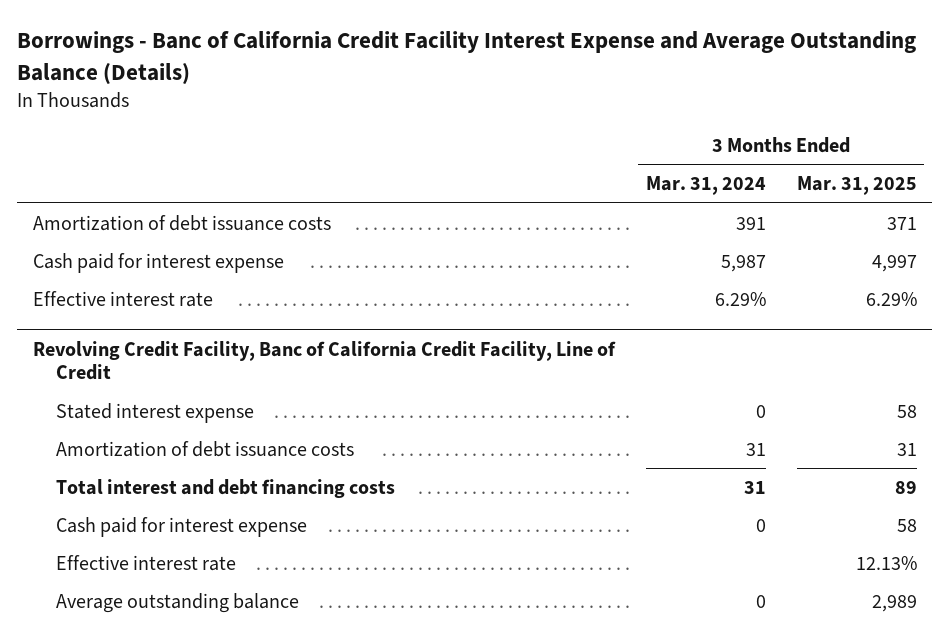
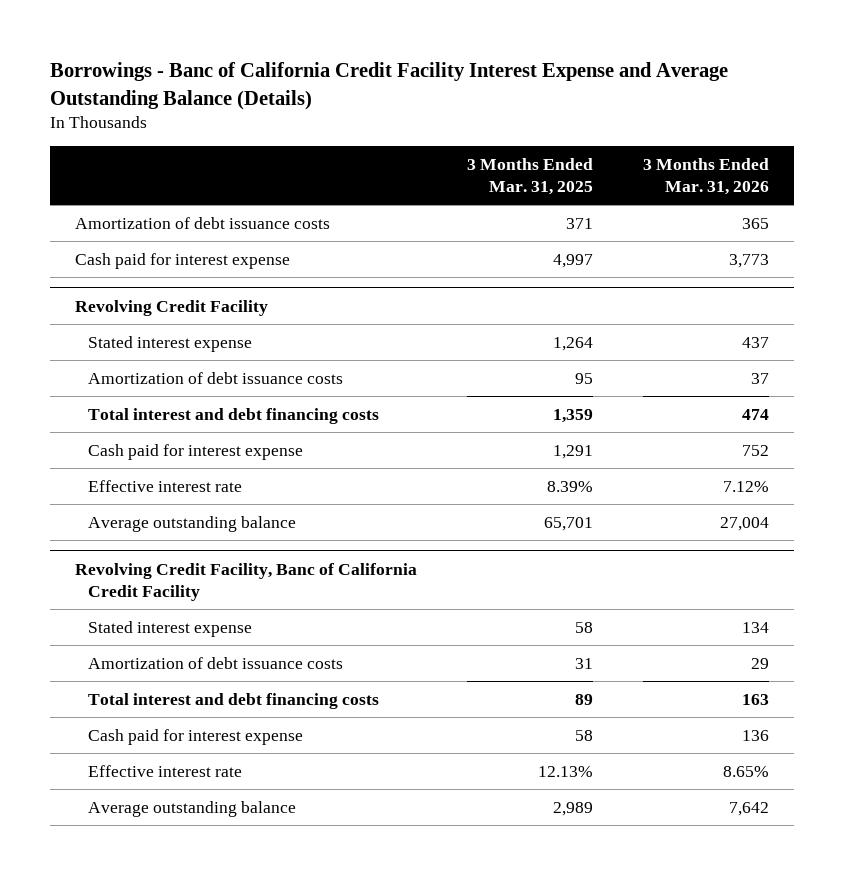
- | 3 Months Ended Mar. 31, 2024 | 3 Months Ended Mar. 31, 2025
+ | 3 Months Ended Mar. 31, 2025 | 3 Months Ended Mar. 31, 2026
- Effective interest rate | 6.29% | 6.29%
- Revolving Credit Facility, Banc of California Credit Facility, Line of Credit
+ Revolving Credit Facility
+ Stated interest expense | 1,264 | 437
+ Amortization of debt issuance costs | 95 | 37
+ Total interest and debt financing costs | 1,359 | 474
+ Cash paid for interest expense | 1,291 | 752
+ Effective interest rate | 8.39% | 7.12%
+ Average outstanding balance | 65,701 | 27,004
+ Revolving Credit Facility, Banc of California Credit Facility

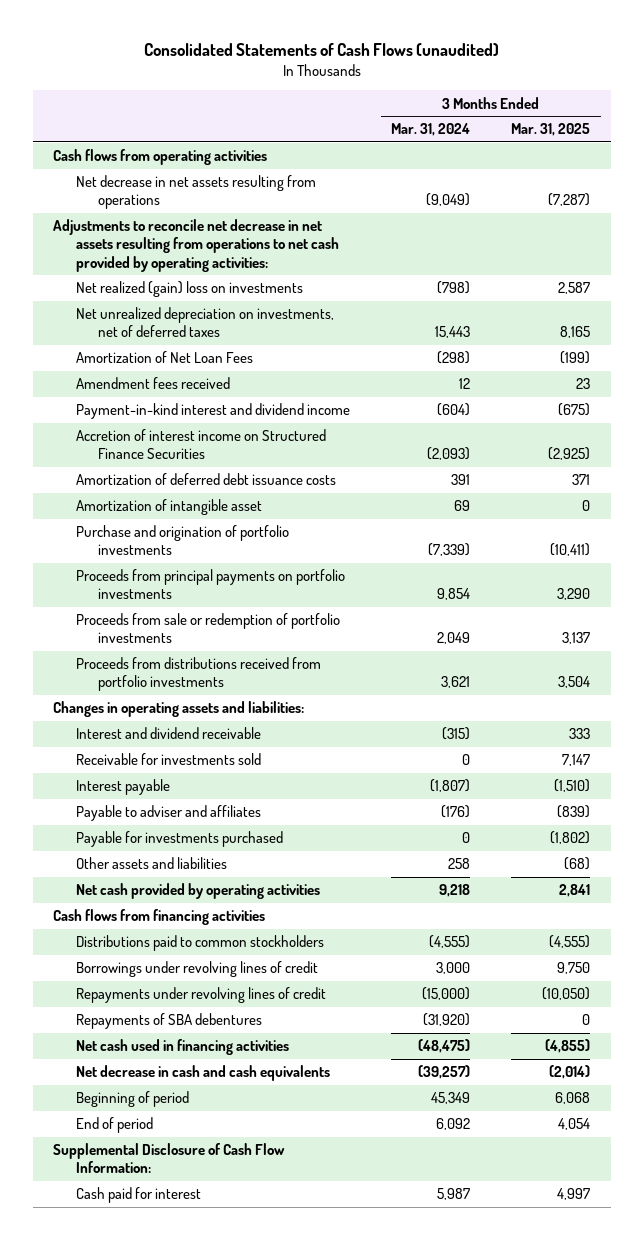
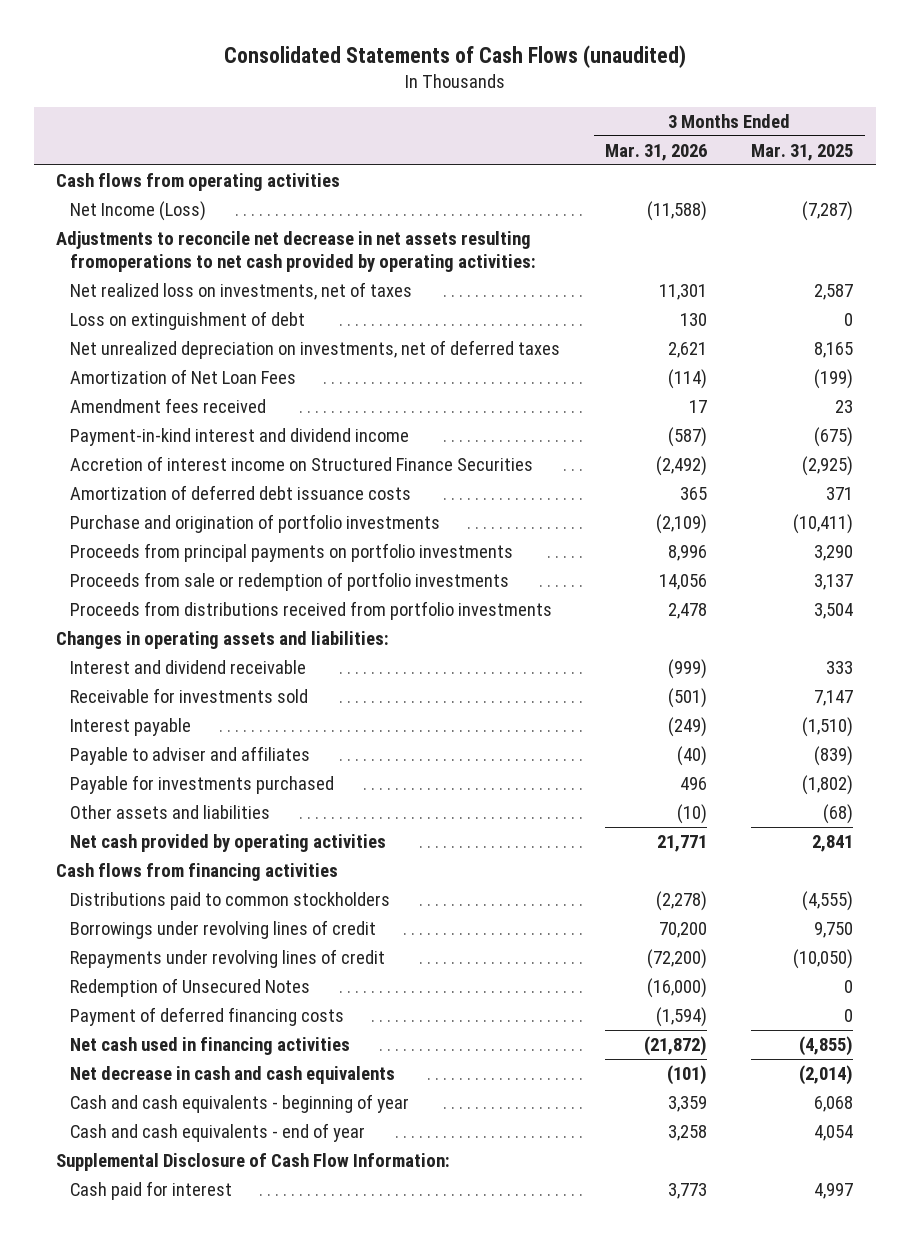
- | 3 Months Ended Mar. 31, 2024 | 3 Months Ended Mar. 31, 2025
+ | 3 Months Ended Mar. 31, 2026 | 3 Months Ended Mar. 31, 2025
- Net decrease in net assets resulting from operations | (9,049) | (7,287)
- Adjustments to reconcile net decrease in net assets resulting from operations to net cash provided by operating activities:
- Net realized (gain) loss on investments | (798) | 2,587
+ Net Income (Loss) | (11,588) | (7,287)
+ Adjustments to reconcile net decrease in net assets resulting fromoperations to net cash provided by operating activities:
+ Net realized loss on investments, net of taxes | 11,301 | 2,587
+ Loss on extinguishment of debt | 130 | 0
- Amortization of intangible asset | 69 | 0
- Repayments of SBA debentures | (31,920) | 0
+ Redemption of Unsecured Notes | (16,000) | 0
+ Payment of deferred financing costs | (1,594) | 0
- Beginning of period | 45,349 | 6,068
- End of period | 6,092 | 4,054
+ Cash and cash equivalents - beginning of year | 3,359 | 6,068
+ Cash and cash equivalents - end of year | 3,258 | 4,054

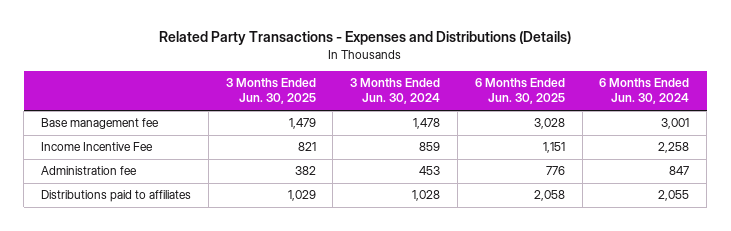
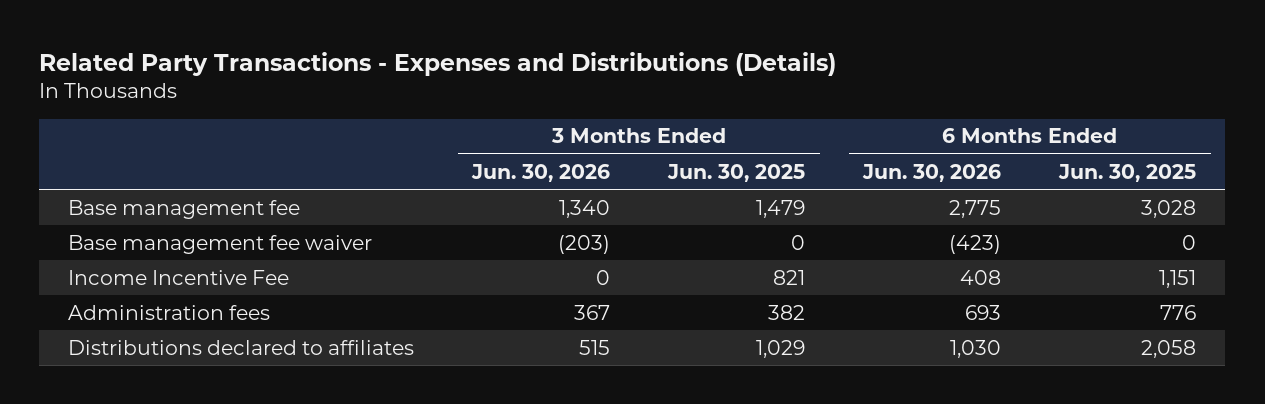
- | 3 Months Ended Jun. 30, 2025 | 3 Months Ended Jun. 30, 2024 | 6 Months Ended Jun. 30, 2025 | 6 Months Ended Jun. 30, 2024
+ | 3 Months Ended Jun. 30, 2026 | 3 Months Ended Jun. 30, 2025 | 6 Months Ended Jun. 30, 2026 | 6 Months Ended Jun. 30, 2025
+ Base management fee waiver | (203) | 0 | (423) | 0
- Administration fee | 382 | 453 | 776 | 847
- Distributions paid to affiliates | 1,029 | 1,028 | 2,058 | 2,055
+ Administration fees | 367 | 382 | 693 | 776
+ Distributions declared to affiliates | 515 | 1,029 | 1,030 | 2,058

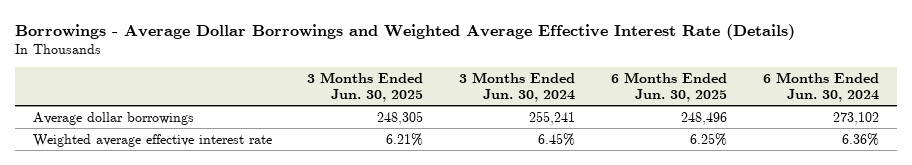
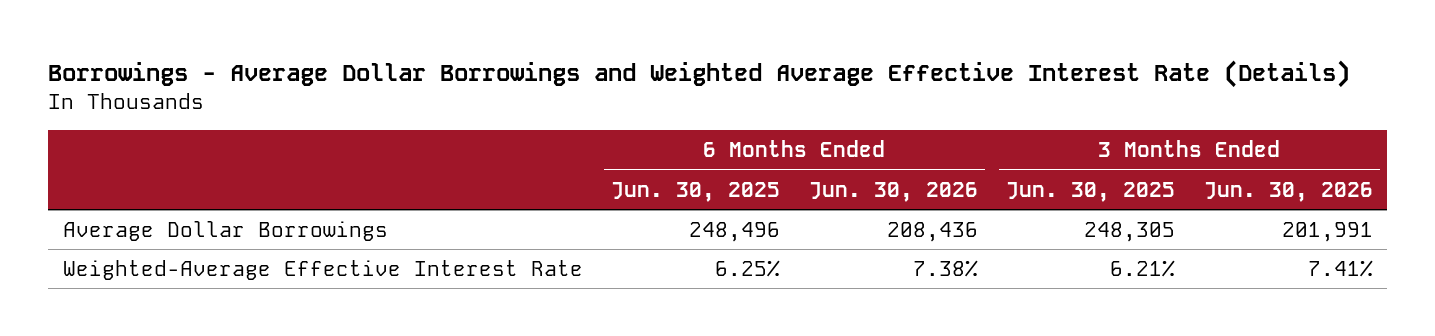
- | 3 Months Ended Jun. 30, 2025 | 3 Months Ended Jun. 30, 2024 | 6 Months Ended Jun. 30, 2025 | 6 Months Ended Jun. 30, 2024
+ | 6 Months Ended Jun. 30, 2025 | 6 Months Ended Jun. 30, 2026 | 3 Months Ended Jun. 30, 2025 | 3 Months Ended Jun. 30, 2026
- Average dollar borrowings | 248,305 | 255,241 | 248,496 | 273,102
- Weighted average effective interest rate | 6.21% | 6.45% | 6.25% | 6.36%
+ Average Dollar Borrowings | 248,496 | 208,436 | 248,305 | 201,991
+ Weighted-Average Effective Interest Rate | 6.25% | 7.38% | 6.21% | 7.41%

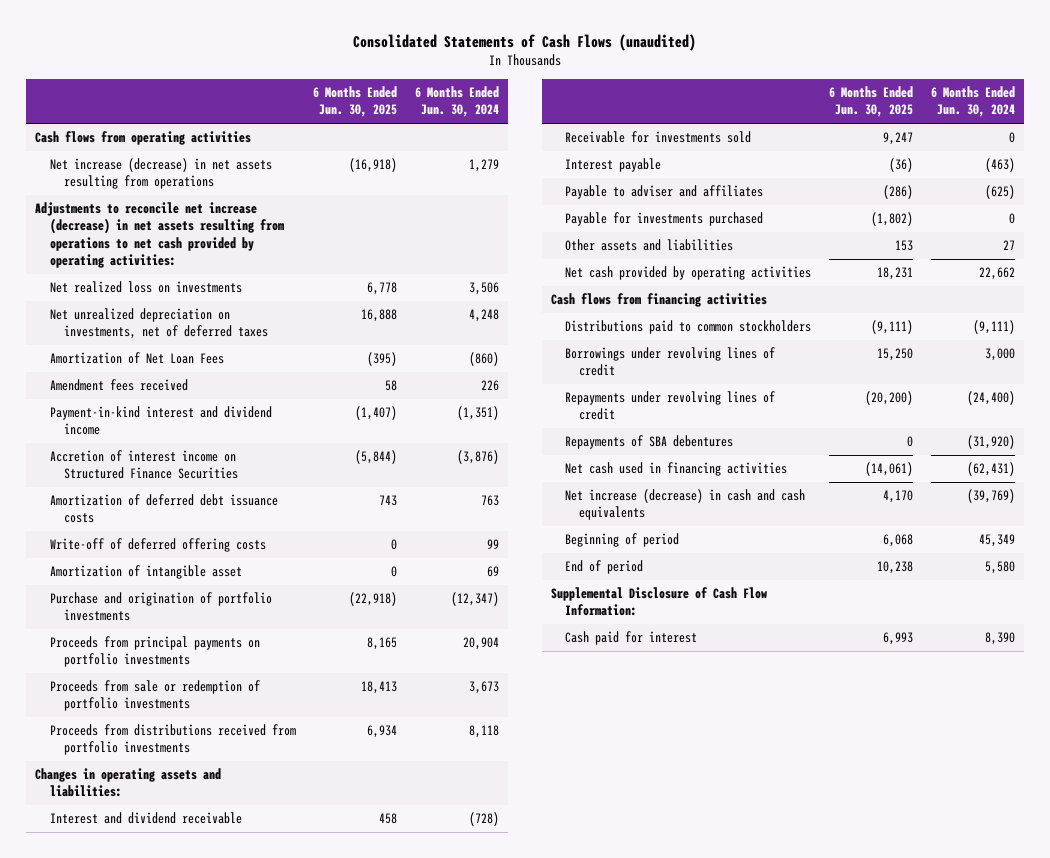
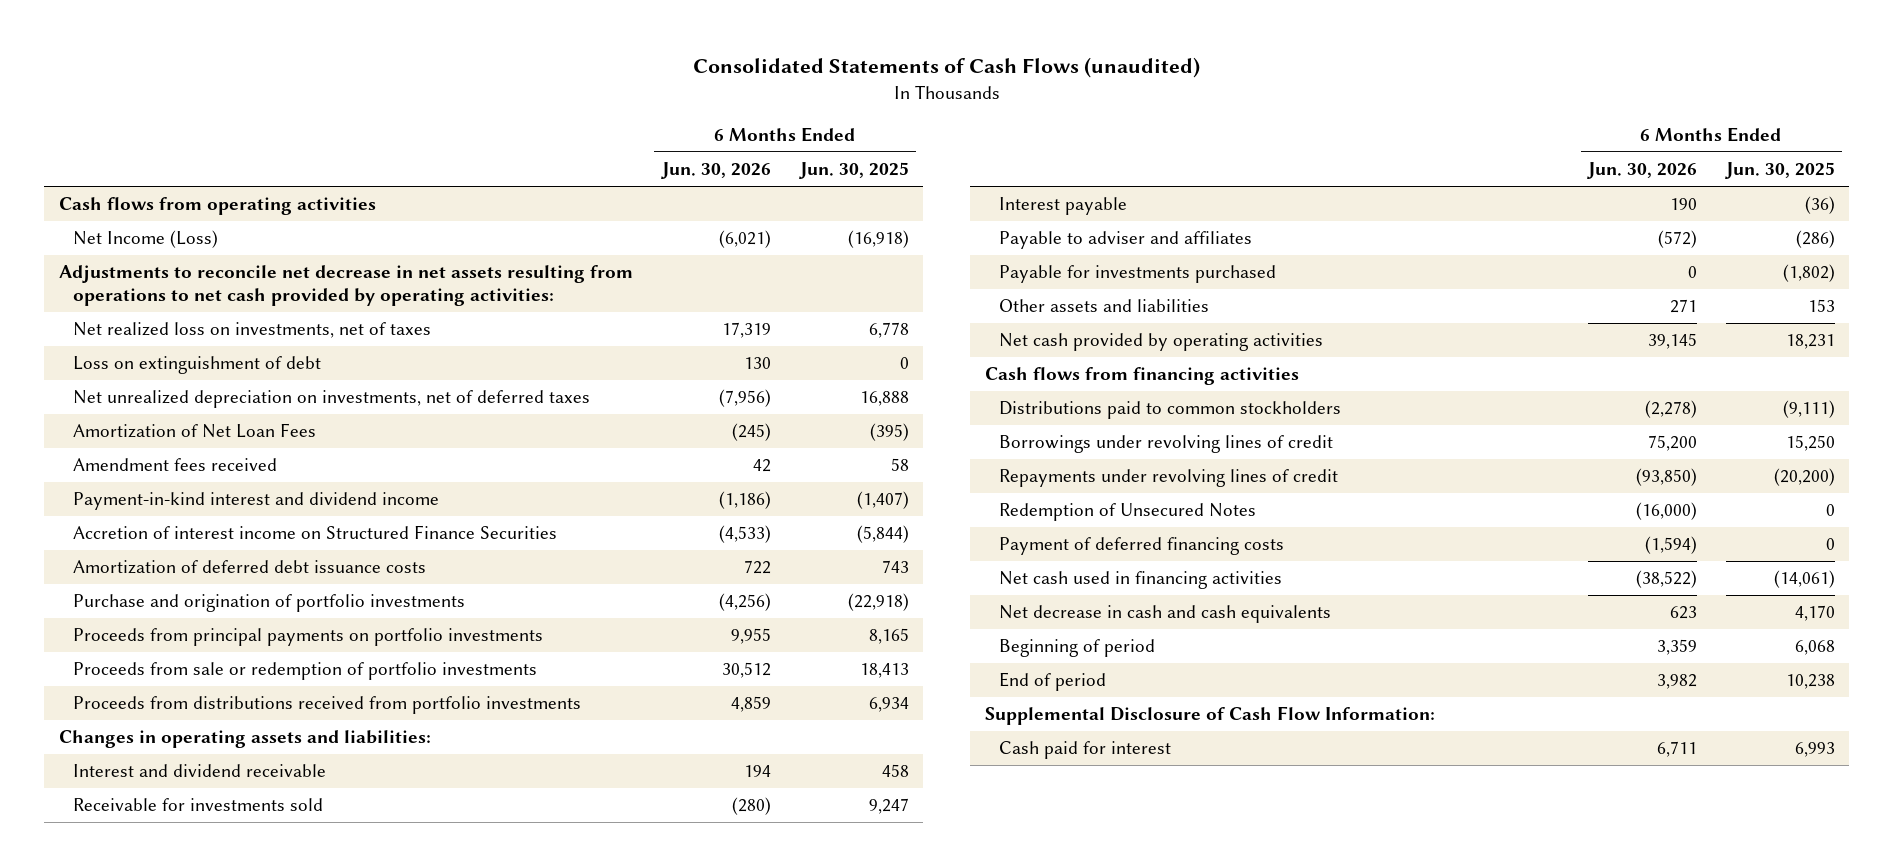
- | 6 Months Ended Jun. 30, 2025 | 6 Months Ended Jun. 30, 2024
+ | 6 Months Ended Jun. 30, 2026 | 6 Months Ended Jun. 30, 2025
- Net increase (decrease) in net assets resulting from operations | (16,918) | 1,279
- Adjustments to reconcile net increase (decrease) in net assets resulting from operations to net cash provided by operating activities:
- Net realized loss on investments | 6,778 | 3,506
+ Net Income (Loss) | (6,021) | (16,918)
+ Adjustments to reconcile net decrease in net assets resulting from operations to net cash provided by operating activities:
+ Net realized loss on investments, net of taxes | 17,319 | 6,778
+ Loss on extinguishment of debt | 130 | 0
- Write-off of deferred offering costs | 0 | 99
- Amortization of intangible asset | 0 | 69
- Repayments of SBA debentures | 0 | (31,920)
+ Redemption of Unsecured Notes | (16,000) | 0
+ Payment of deferred financing costs | (1,594) | 0
- Net increase (decrease) in cash and cash equivalents | 4,170 | (39,769)
+ Net decrease in cash and cash equivalents | 623 | 4,170

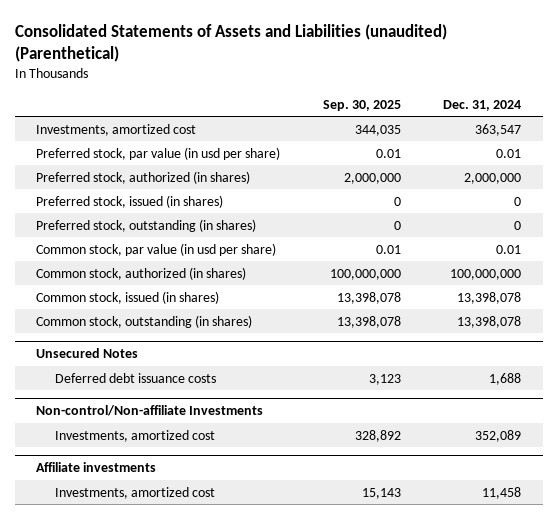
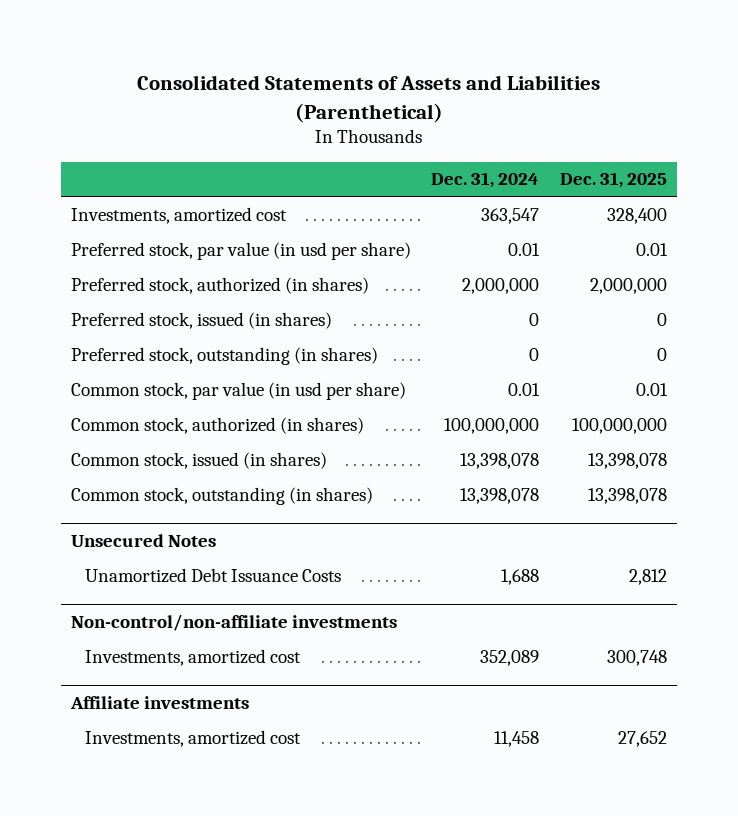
- Consolidated Statements of Assets and Liabilities (unaudited) (Parenthetical)
+ Consolidated Statements of Assets and Liabilities (Parenthetical)
- | Sep. 30, 2025 | Dec. 31, 2024
+ | Dec. 31, 2024 | Dec. 31, 2025
@ Unsecured Notes
- Deferred debt issuance costs | 3,123 | 1,688
- Non-control/Non-affiliate Investments
@ Unsecured Notes
+ Unamortized Debt Issuance Costs | 1,688 | 2,812
+ Non-control/non-affiliate investments

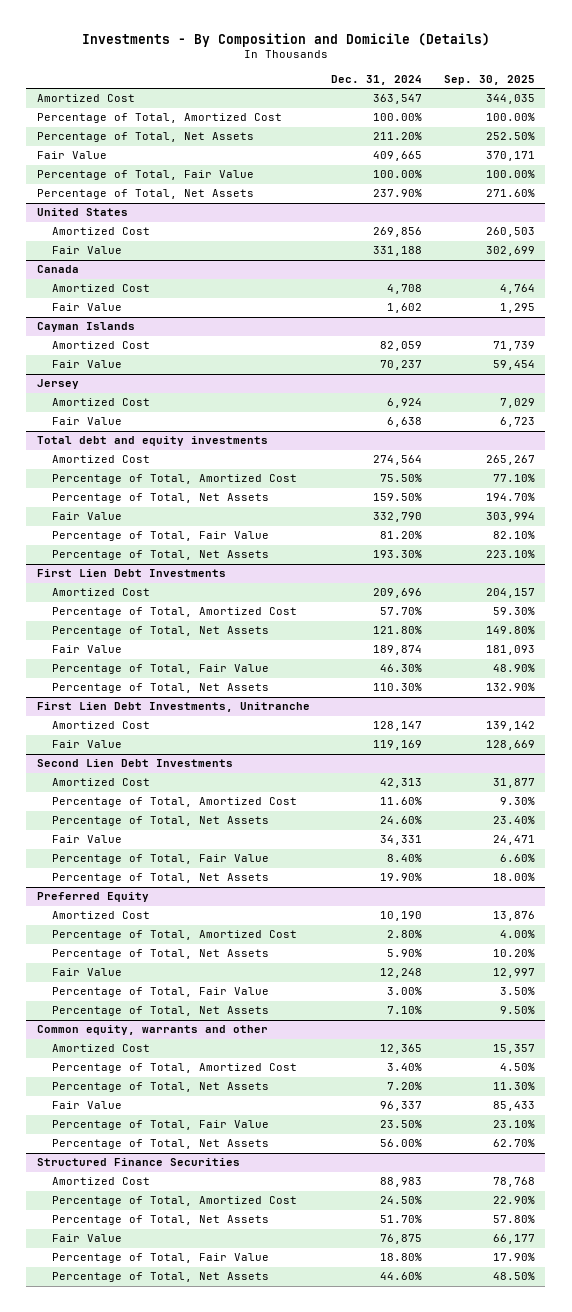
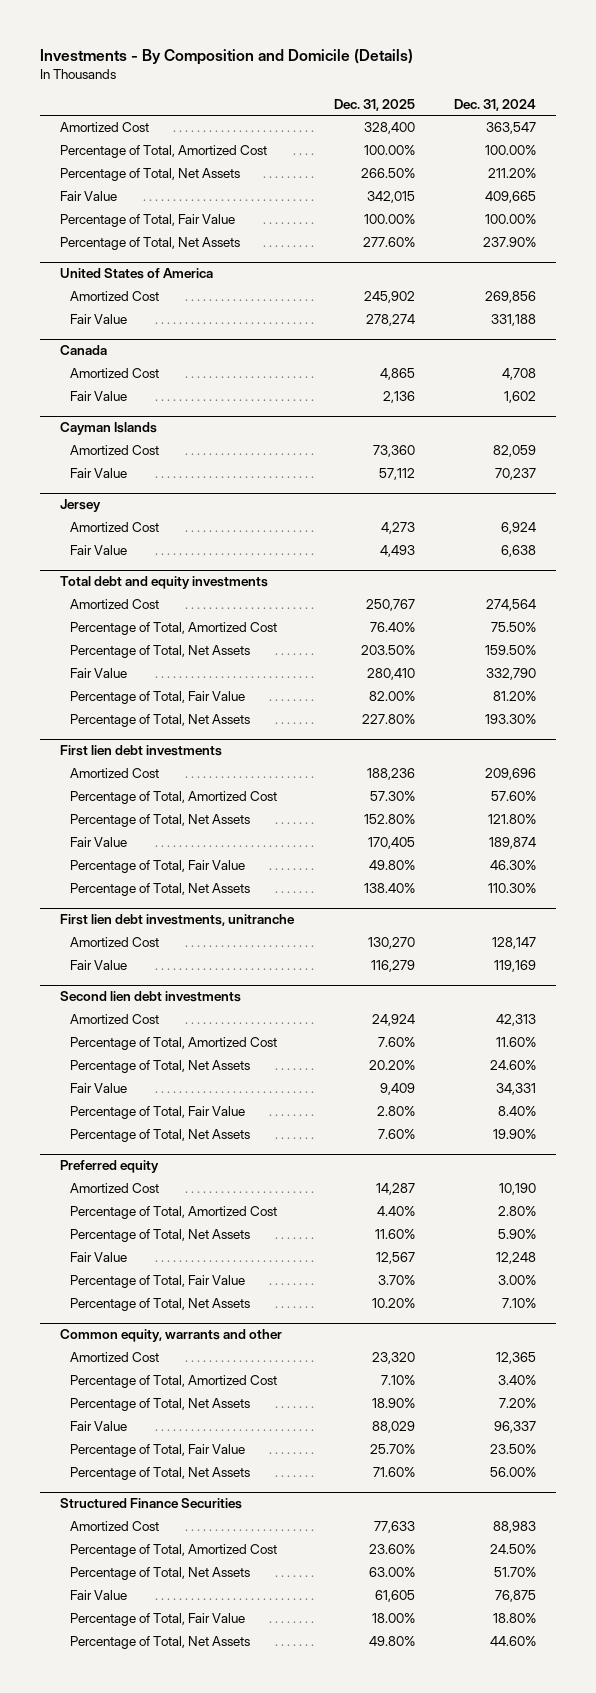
- | Dec. 31, 2024 | Sep. 30, 2025
+ | Dec. 31, 2025 | Dec. 31, 2024
- United States
+ United States of America
- First Lien Debt Investments
+ First lien debt investments
- Percentage of Total, Amortized Cost | 57.70% | 59.30%
+ Percentage of Total, Amortized Cost | 57.30% | 57.60%
- First Lien Debt Investments, Unitranche
+ First lien debt investments, unitranche
- Second Lien Debt Investments
+ Second lien debt investments
- Preferred Equity
+ Preferred equity

